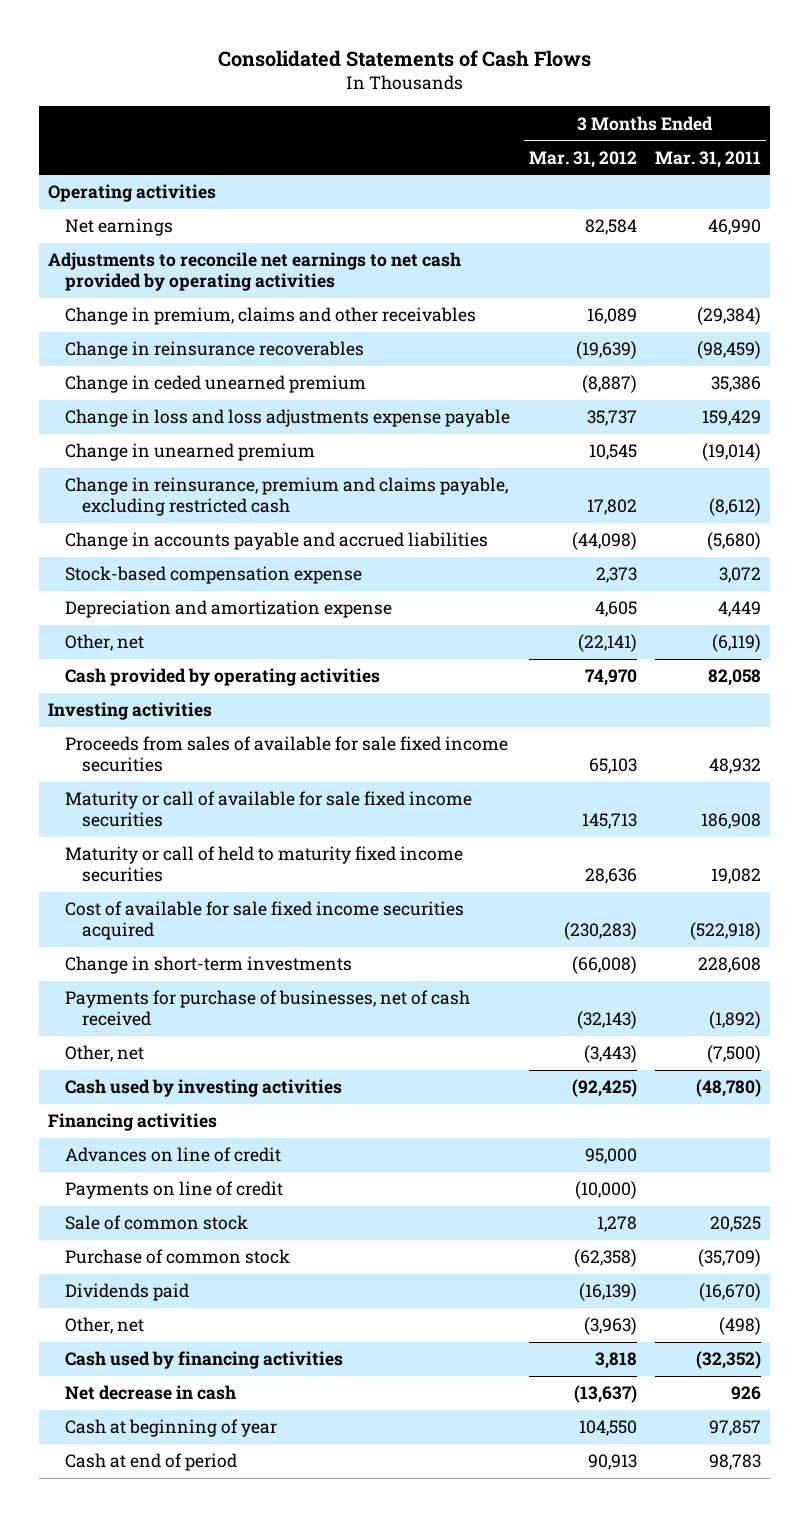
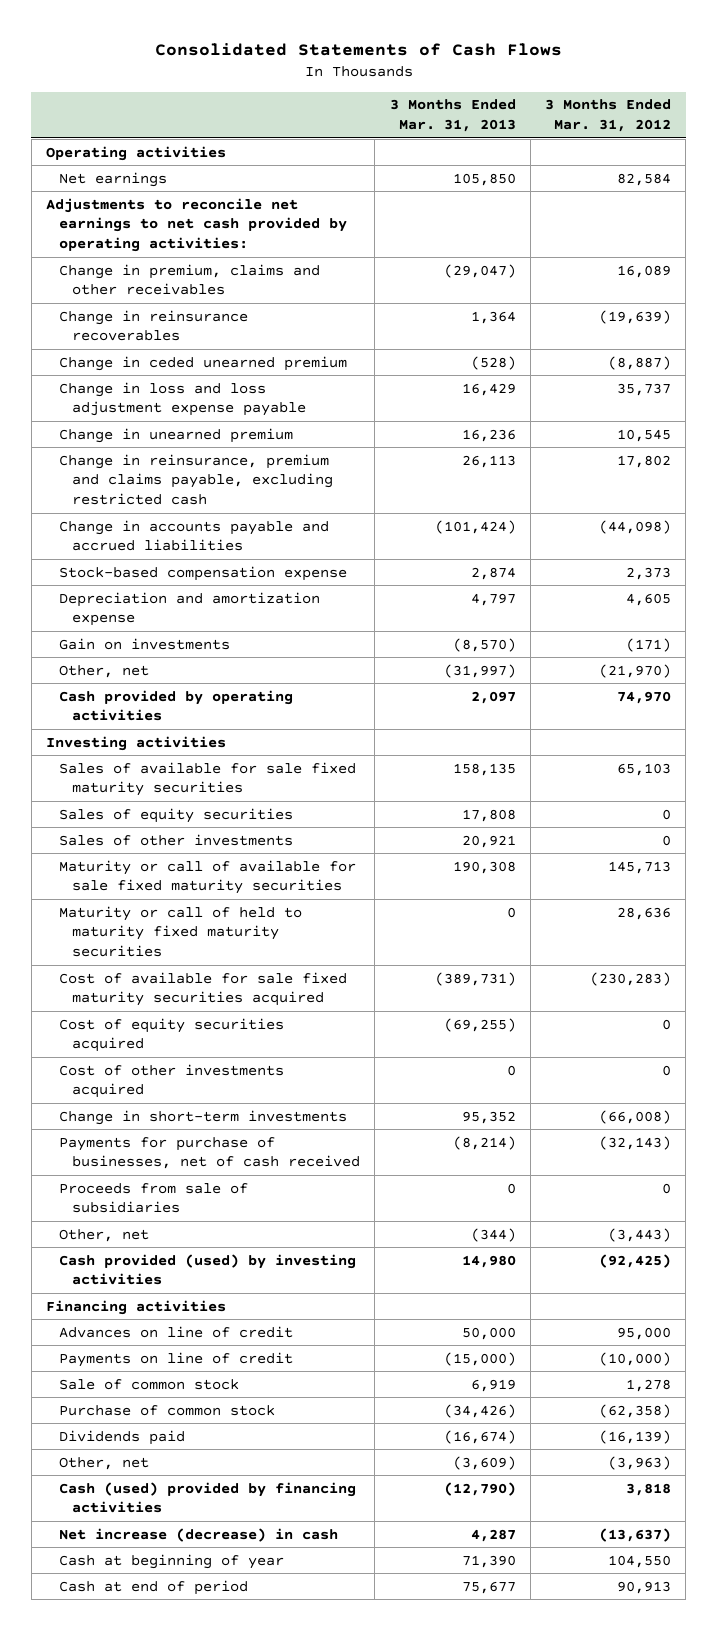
- | 3 Months Ended Mar. 31, 2012 | 3 Months Ended Mar. 31, 2011
+ | 3 Months Ended Mar. 31, 2013 | 3 Months Ended Mar. 31, 2012
- Adjustments to reconcile net earnings to net cash provided by operating activities
+ Adjustments to reconcile net earnings to net cash provided by operating activities:
- Change in loss and loss adjustments expense payable | 35,737 | 159,429
+ Change in loss and loss adjustment expense payable | 16,429 | 35,737
- Other, net | (22,141) | (6,119)
+ Gain on investments | (8,570) | (171)
+ Other, net | (31,997) | (21,970)
- Proceeds from sales of available for sale fixed income securities | 65,103 | 48,932
- Maturity or call of available for sale fixed income securities | 145,713 | 186,908
- Maturity or call of held to maturity fixed income securities | 28,636 | 19,082
- Cost of available for sale fixed income securities acquired | (230,283) | (522,918)
+ Sales of available for sale fixed maturity securities | 158,135 | 65,103
+ Sales of equity securities | 17,808 | 0
+ Sales of other investments | 20,921 | 0
+ Maturity or call of available for sale fixed maturity securities | 190,308 | 145,713
+ Maturity or call of held to maturity fixed maturity securities | 0 | 28,636
+ Cost of available for sale fixed maturity securities acquired | (389,731) | (230,283)
+ Cost of equity securities acquired | (69,255) | 0
+ Cost of other investments acquired | 0 | 0
+ Proceeds from sale of subsidiaries | 0 | 0
- Cash used by investing activities | (92,425) | (48,780)
+ Cash provided (used) by investing activities | 14,980 | (92,425)
- Cash used by financing activities | 3,818 | (32,352)
- Net decrease in cash | (13,637) | 926
+ Cash (used) provided by financing activities | (12,790) | 3,818
+ Net increase (decrease) in cash | 4,287 | (13,637)

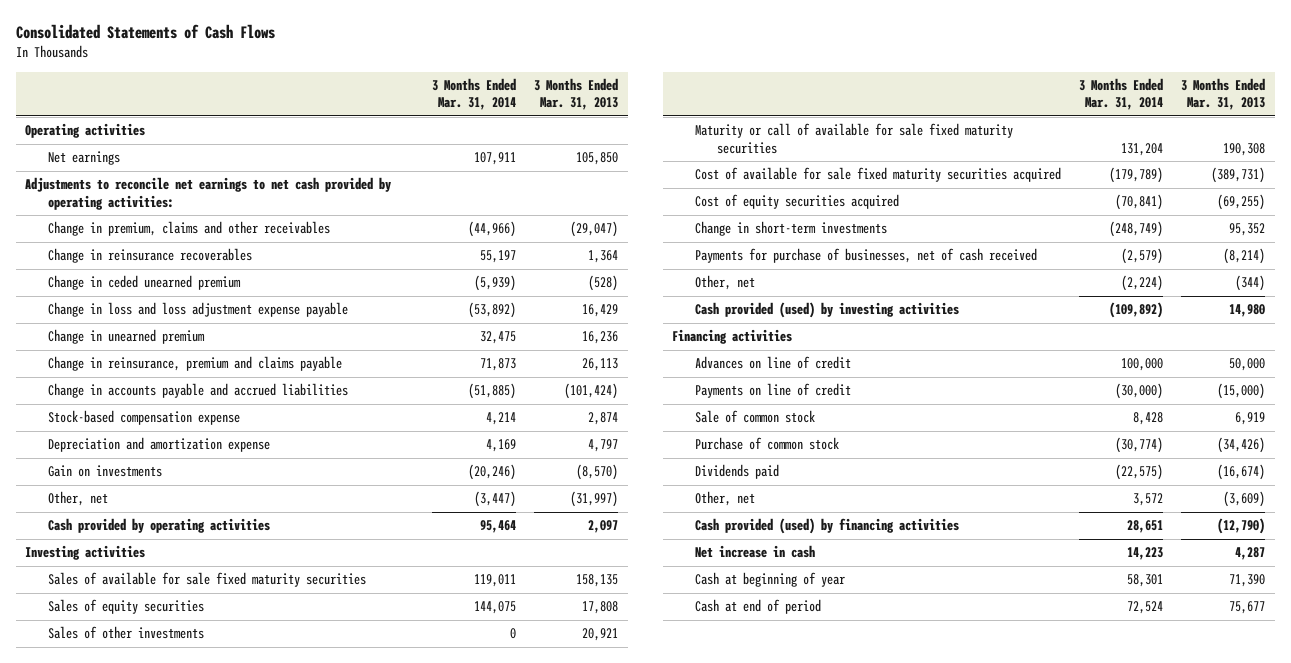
- | 3 Months Ended Mar. 31, 2013 | 3 Months Ended Mar. 31, 2012
+ | 3 Months Ended Mar. 31, 2014 | 3 Months Ended Mar. 31, 2013
- Change in reinsurance, premium and claims payable, excluding restricted cash | 26,113 | 17,802
+ Change in reinsurance, premium and claims payable | 71,873 | 26,113
- Maturity or call of held to maturity fixed maturity securities | 0 | 28,636
- Cost of other investments acquired | 0 | 0
- Proceeds from sale of subsidiaries | 0 | 0
- Cash (used) provided by financing activities | (12,790) | 3,818
- Net increase (decrease) in cash | 4,287 | (13,637)
+ Cash provided (used) by financing activities | 28,651 | (12,790)
+ Net increase in cash | 14,223 | 4,287

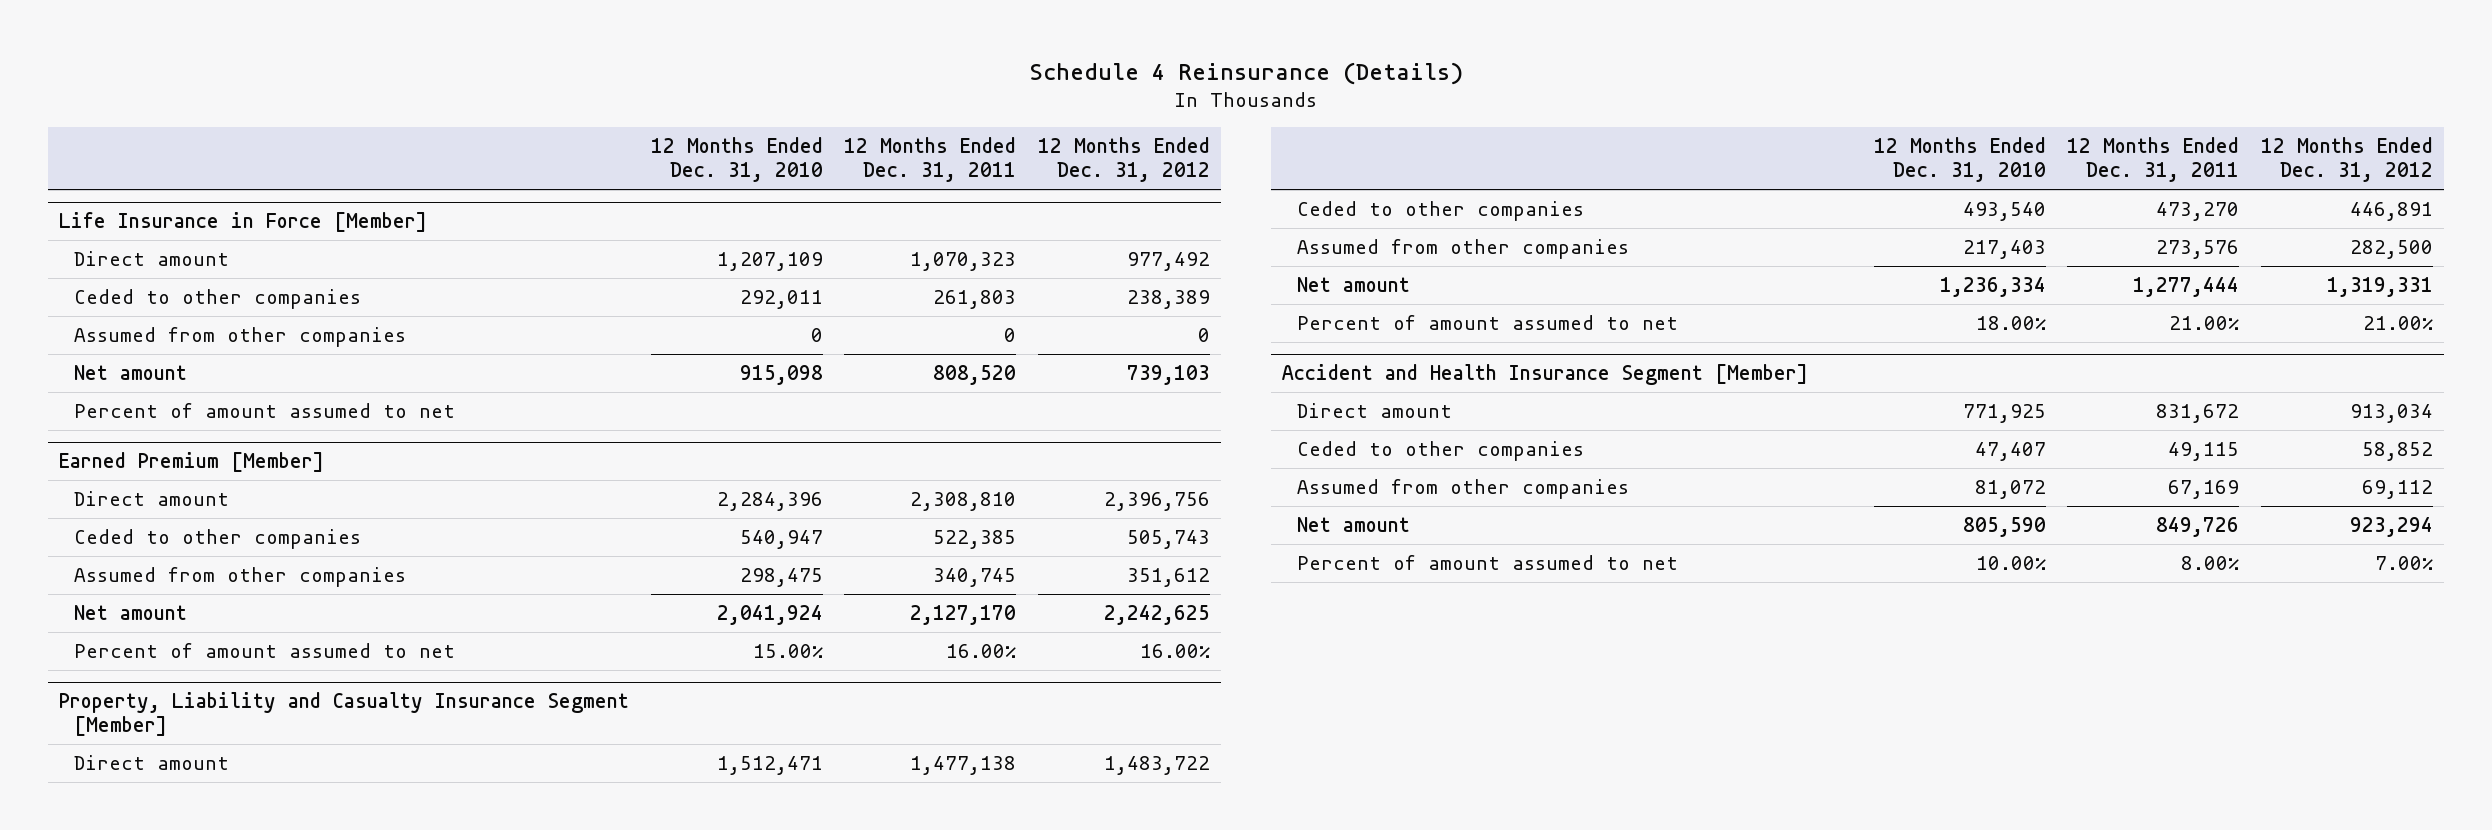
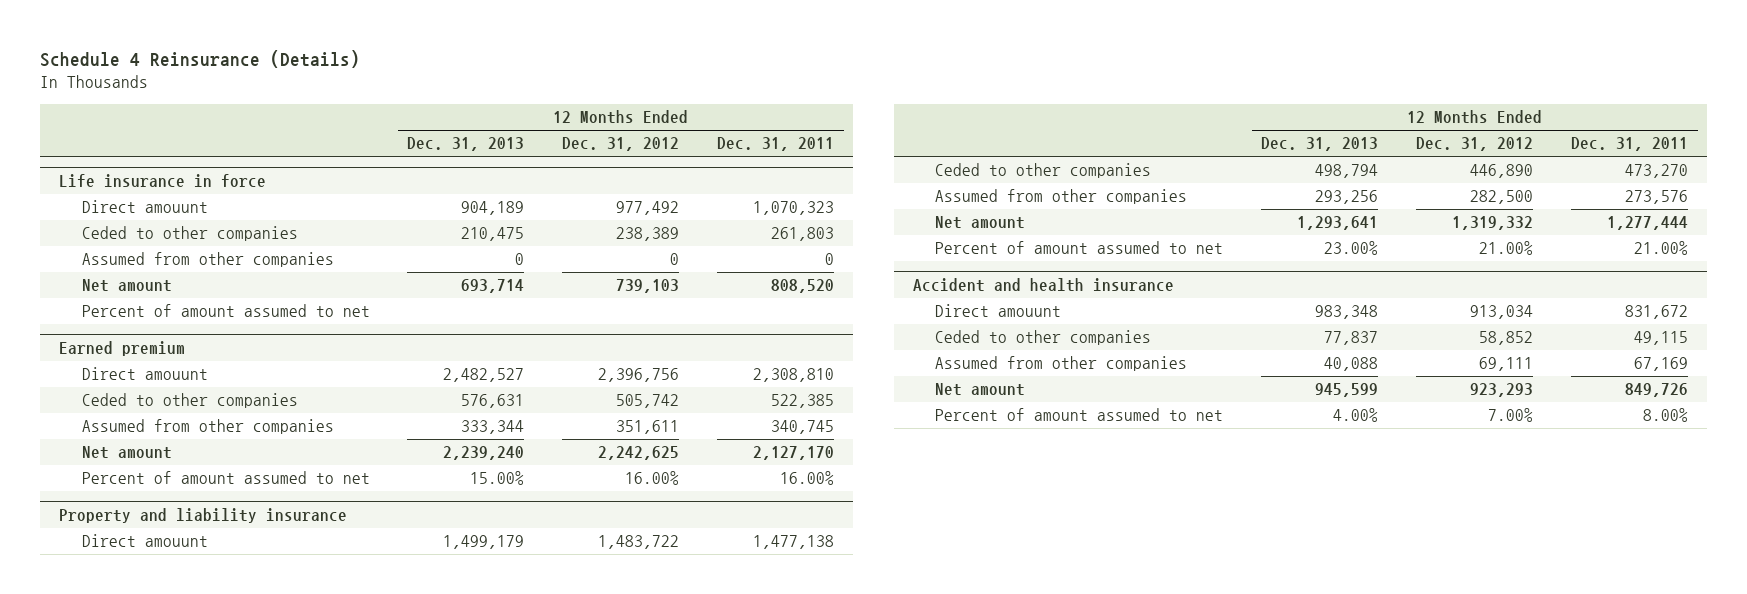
- | 12 Months Ended Dec. 31, 2010 | 12 Months Ended Dec. 31, 2011 | 12 Months Ended Dec. 31, 2012
+ | 12 Months Ended Dec. 31, 2013 | 12 Months Ended Dec. 31, 2012 | 12 Months Ended Dec. 31, 2011
- Life Insurance in Force [Member]
- Direct amount | 1,207,109 | 1,070,323 | 977,492
+ Life insurance in force
+ Direct amouunt | 904,189 | 977,492 | 1,070,323
- Earned Premium [Member]
- Direct amount | 2,284,396 | 2,308,810 | 2,396,756
- Ceded to other companies | 540,947 | 522,385 | 505,743
- Assumed from other companies | 298,475 | 340,745 | 351,612
+ Earned premium
+ Direct amouunt | 2,482,527 | 2,396,756 | 2,308,810
+ Ceded to other companies | 576,631 | 505,742 | 522,385
+ Assumed from other companies | 333,344 | 351,611 | 340,745
- Property, Liability and Casualty Insurance Segment [Member]
- Direct amount | 1,512,471 | 1,477,138 | 1,483,722
- Ceded to other companies | 493,540 | 473,270 | 446,891
+ Property and liability insurance
+ Direct amouunt | 1,499,179 | 1,483,722 | 1,477,138
+ Ceded to other companies | 498,794 | 446,890 | 473,270
- Net amount | 1,236,334 | 1,277,444 | 1,319,331
+ Net amount | 1,293,641 | 1,319,332 | 1,277,444
- Accident and Health Insurance Segment [Member]
- Direct amount | 771,925 | 831,672 | 913,034
+ Accident and health insurance
+ Direct amouunt | 983,348 | 913,034 | 831,672
- Assumed from other companies | 81,072 | 67,169 | 69,112
- Net amount | 805,590 | 849,726 | 923,294
+ Assumed from other companies | 40,088 | 69,111 | 67,169
+ Net amount | 945,599 | 923,293 | 849,726

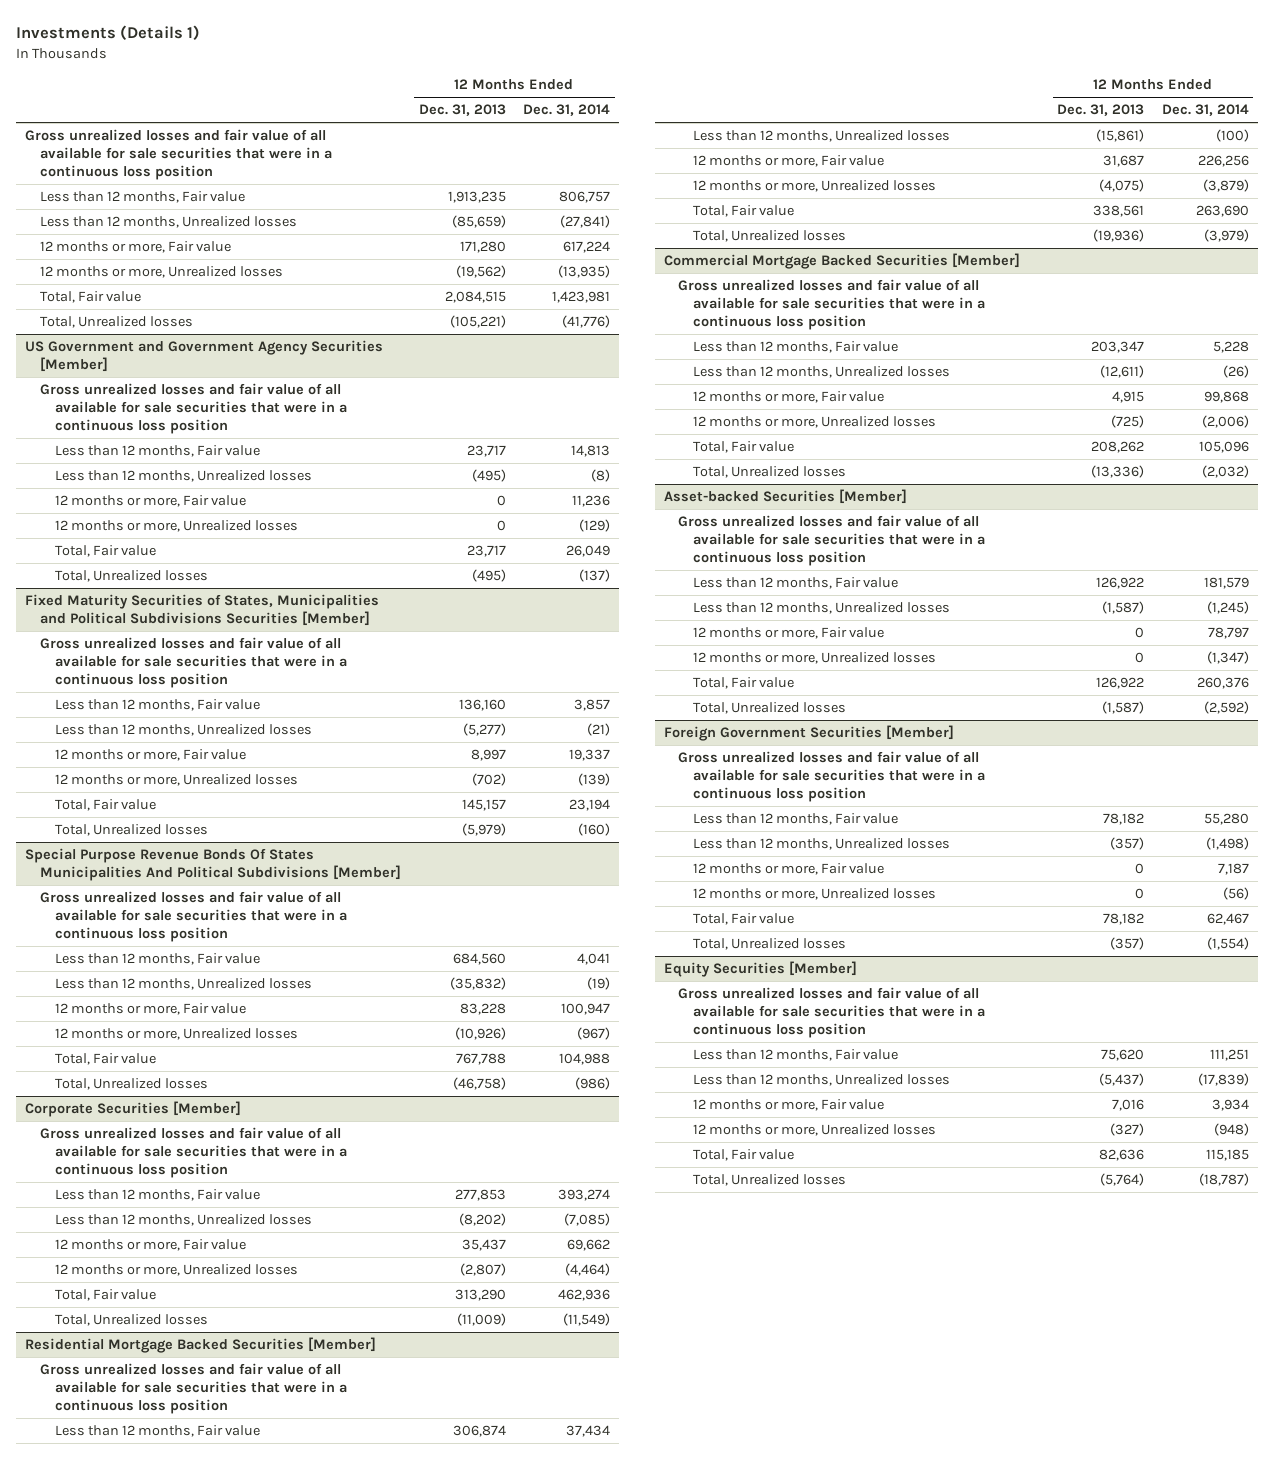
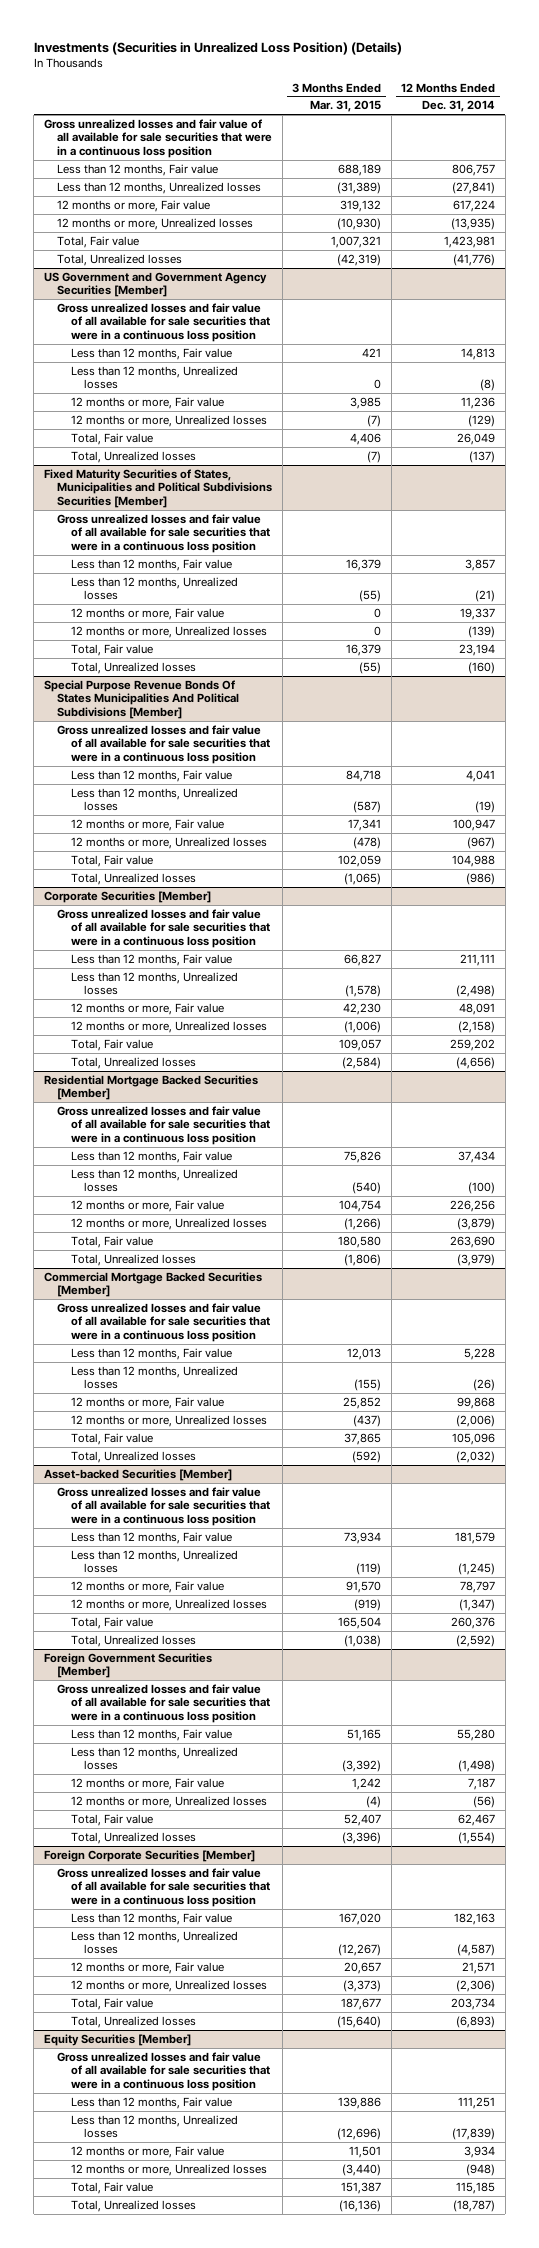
- Investments (Details 1)
+ Investments (Securities in Unrealized Loss Position) (Details)
- | 12 Months Ended Dec. 31, 2013 | 12 Months Ended Dec. 31, 2014
+ | 3 Months Ended Mar. 31, 2015 | 12 Months Ended Dec. 31, 2014
@ Corporate Securities [Member]
- Less than 12 months, Fair value | 277,853 | 393,274
- Less than 12 months, Unrealized losses | (8,202) | (7,085)
- 12 months or more, Fair value | 35,437 | 69,662
- 12 months or more, Unrealized losses | (2,807) | (4,464)
- Total, Fair value | 313,290 | 462,936
- Total, Unrealized losses | (11,009) | (11,549)
+ Less than 12 months, Fair value | 66,827 | 211,111
+ Less than 12 months, Unrealized losses | (1,578) | (2,498)
+ 12 months or more, Fair value | 42,230 | 48,091
+ 12 months or more, Unrealized losses | (1,006) | (2,158)
+ Total, Fair value | 109,057 | 259,202
+ Total, Unrealized losses | (2,584) | (4,656)
+ Foreign Corporate Securities [Member]
+ Gross unrealized losses and fair value of all available for sale securities that were in a continuous loss position
+ Less than 12 months, Fair value | 167,020 | 182,163
+ Less than 12 months, Unrealized losses | (12,267) | (4,587)
+ 12 months or more, Fair value | 20,657 | 21,571
+ 12 months or more, Unrealized losses | (3,373) | (2,306)
+ Total, Fair value | 187,677 | 203,734
+ Total, Unrealized losses | (15,640) | (6,893)

